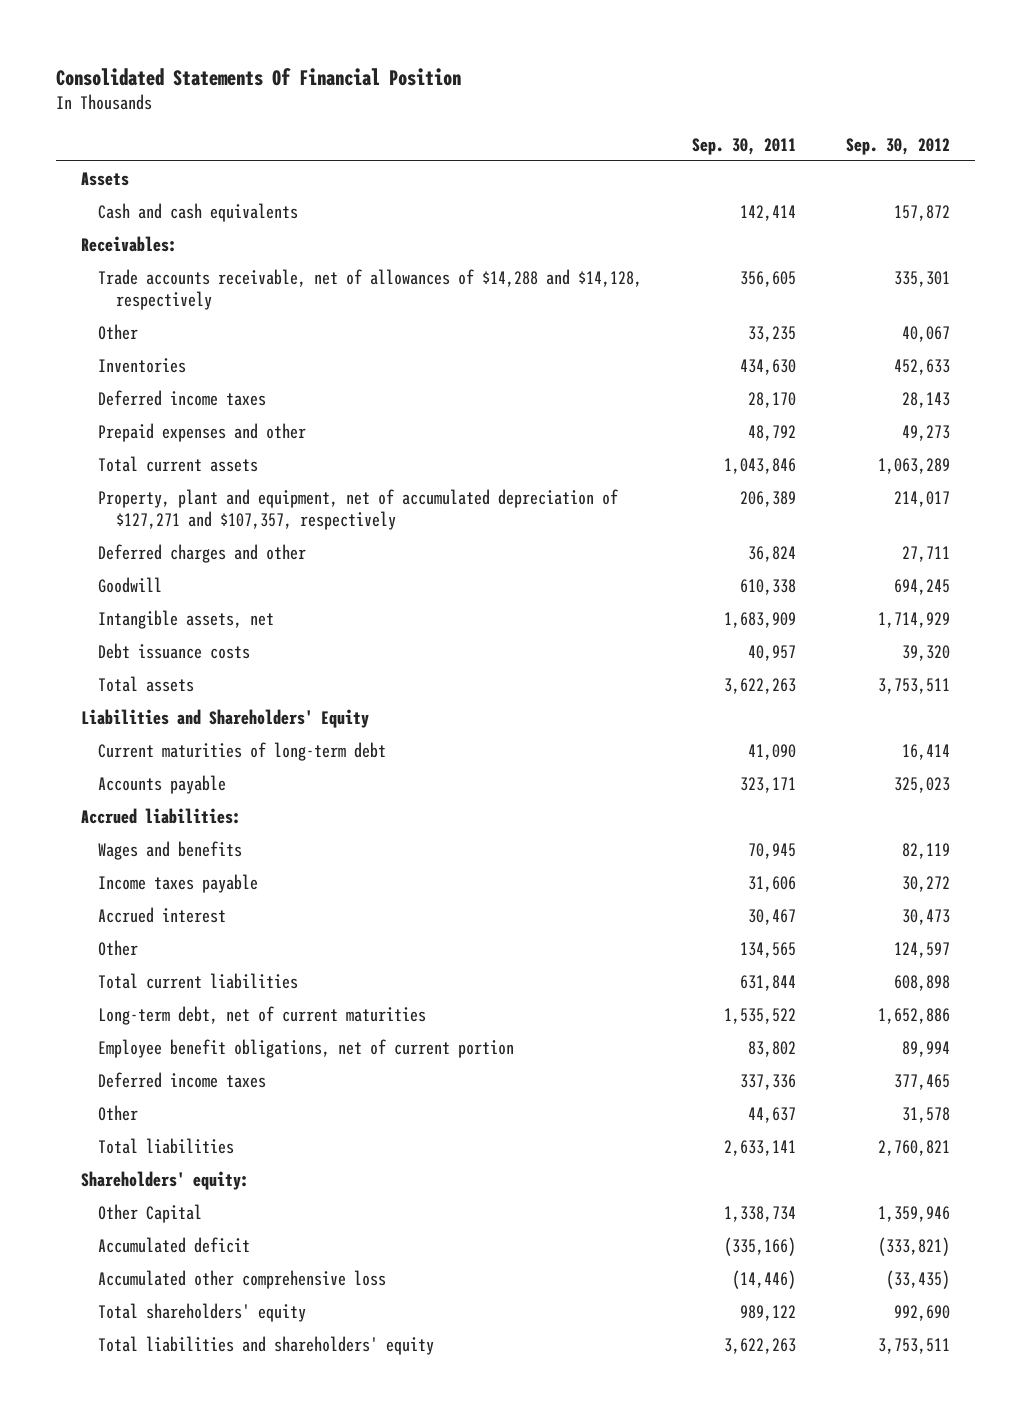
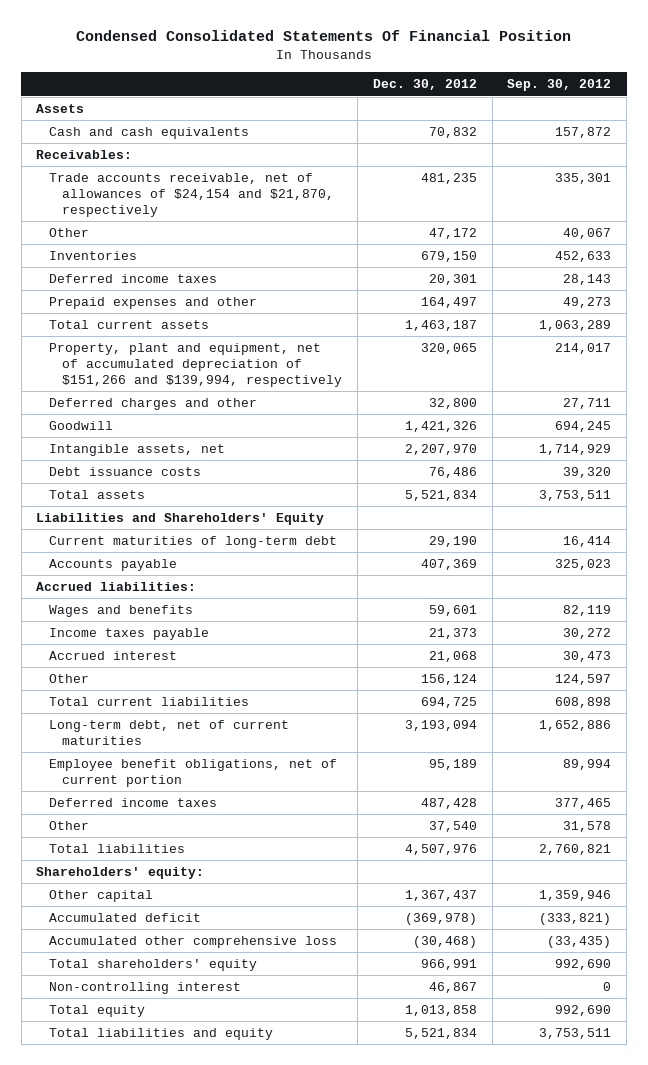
- Consolidated Statements Of Financial Position
+ Condensed Consolidated Statements Of Financial Position
- | Sep. 30, 2011 | Sep. 30, 2012
+ | Dec. 30, 2012 | Sep. 30, 2012
- Trade accounts receivable, net of allowances of $14,288 and $14,128, respectively | 356,605 | 335,301
+ Trade accounts receivable, net of allowances of $24,154 and $21,870, respectively | 481,235 | 335,301
- Property, plant and equipment, net of accumulated depreciation of $127,271 and $107,357, respectively | 206,389 | 214,017
+ Property, plant and equipment, net of accumulated depreciation of $151,266 and $139,994, respectively | 320,065 | 214,017
- Other Capital | 1,338,734 | 1,359,946
+ Other capital | 1,367,437 | 1,359,946
- Total liabilities and shareholders' equity | 3,622,263 | 3,753,511
+ Non-controlling interest | 46,867 | 0
+ Total equity | 1,013,858 | 992,690
+ Total liabilities and equity | 5,521,834 | 3,753,511

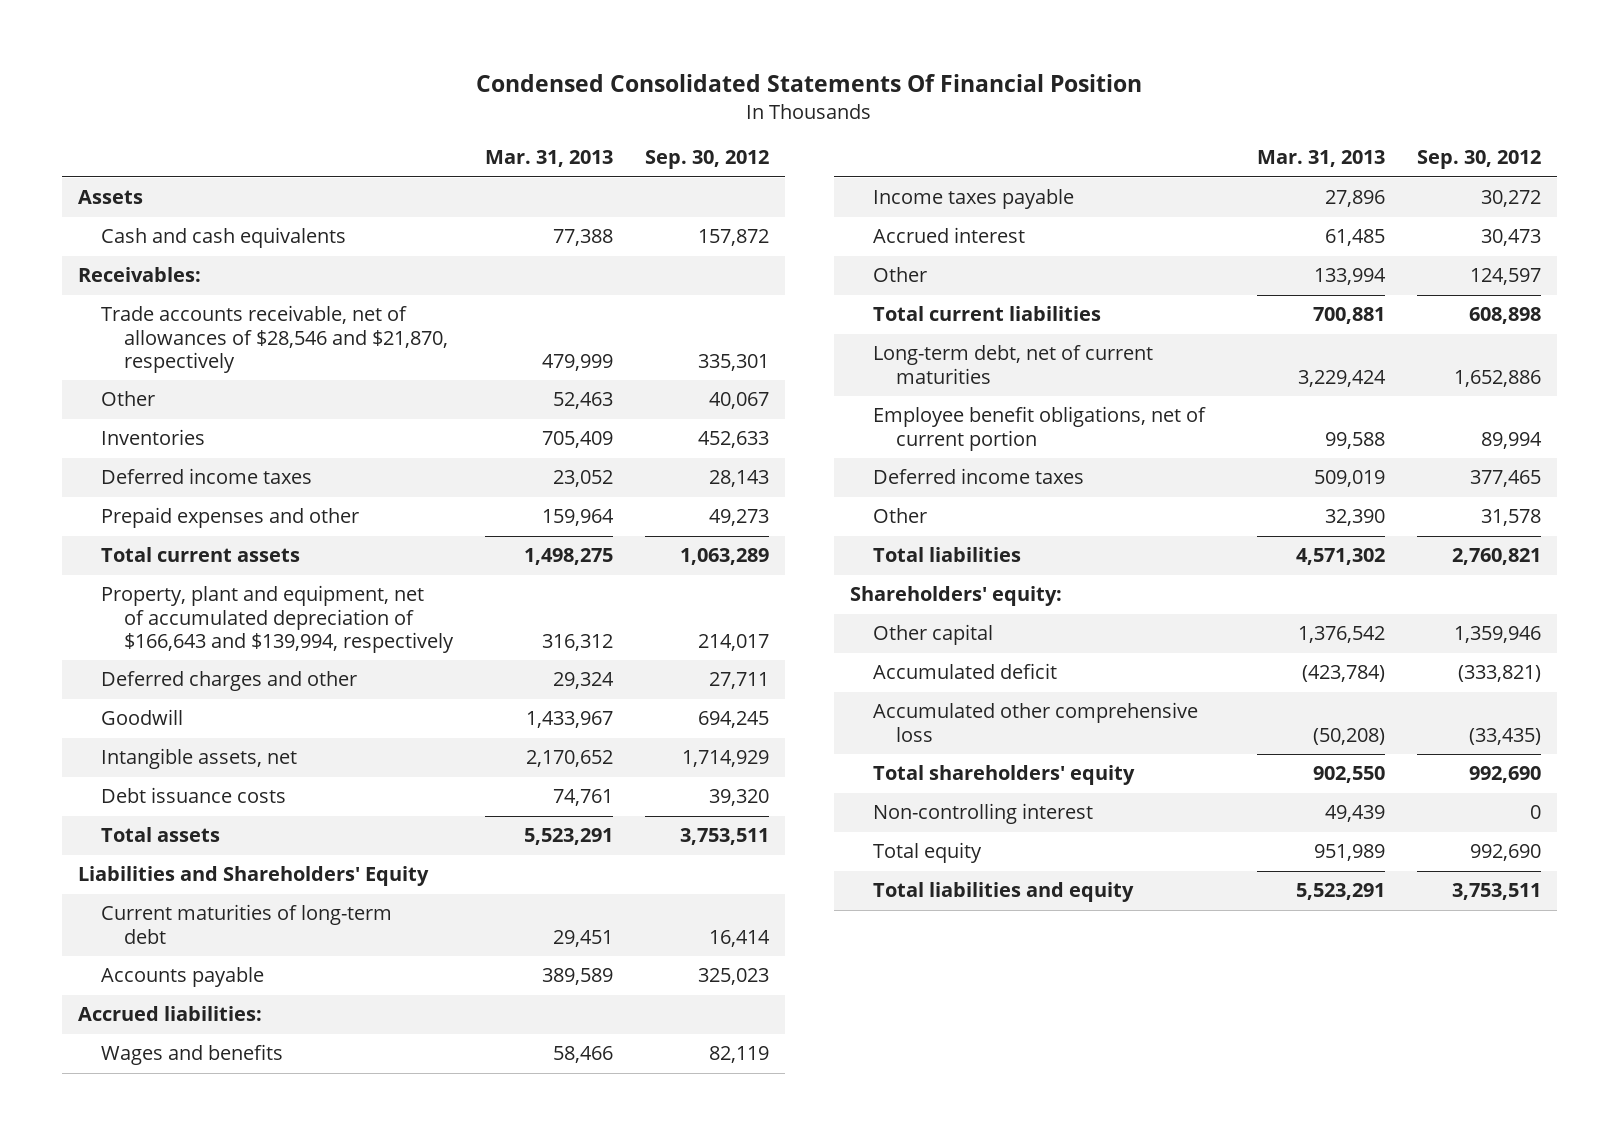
- | Dec. 30, 2012 | Sep. 30, 2012
+ | Mar. 31, 2013 | Sep. 30, 2012
- Trade accounts receivable, net of allowances of $24,154 and $21,870, respectively | 481,235 | 335,301
+ Trade accounts receivable, net of allowances of $28,546 and $21,870, respectively | 479,999 | 335,301
- Property, plant and equipment, net of accumulated depreciation of $151,266 and $139,994, respectively | 320,065 | 214,017
+ Property, plant and equipment, net of accumulated depreciation of $166,643 and $139,994, respectively | 316,312 | 214,017

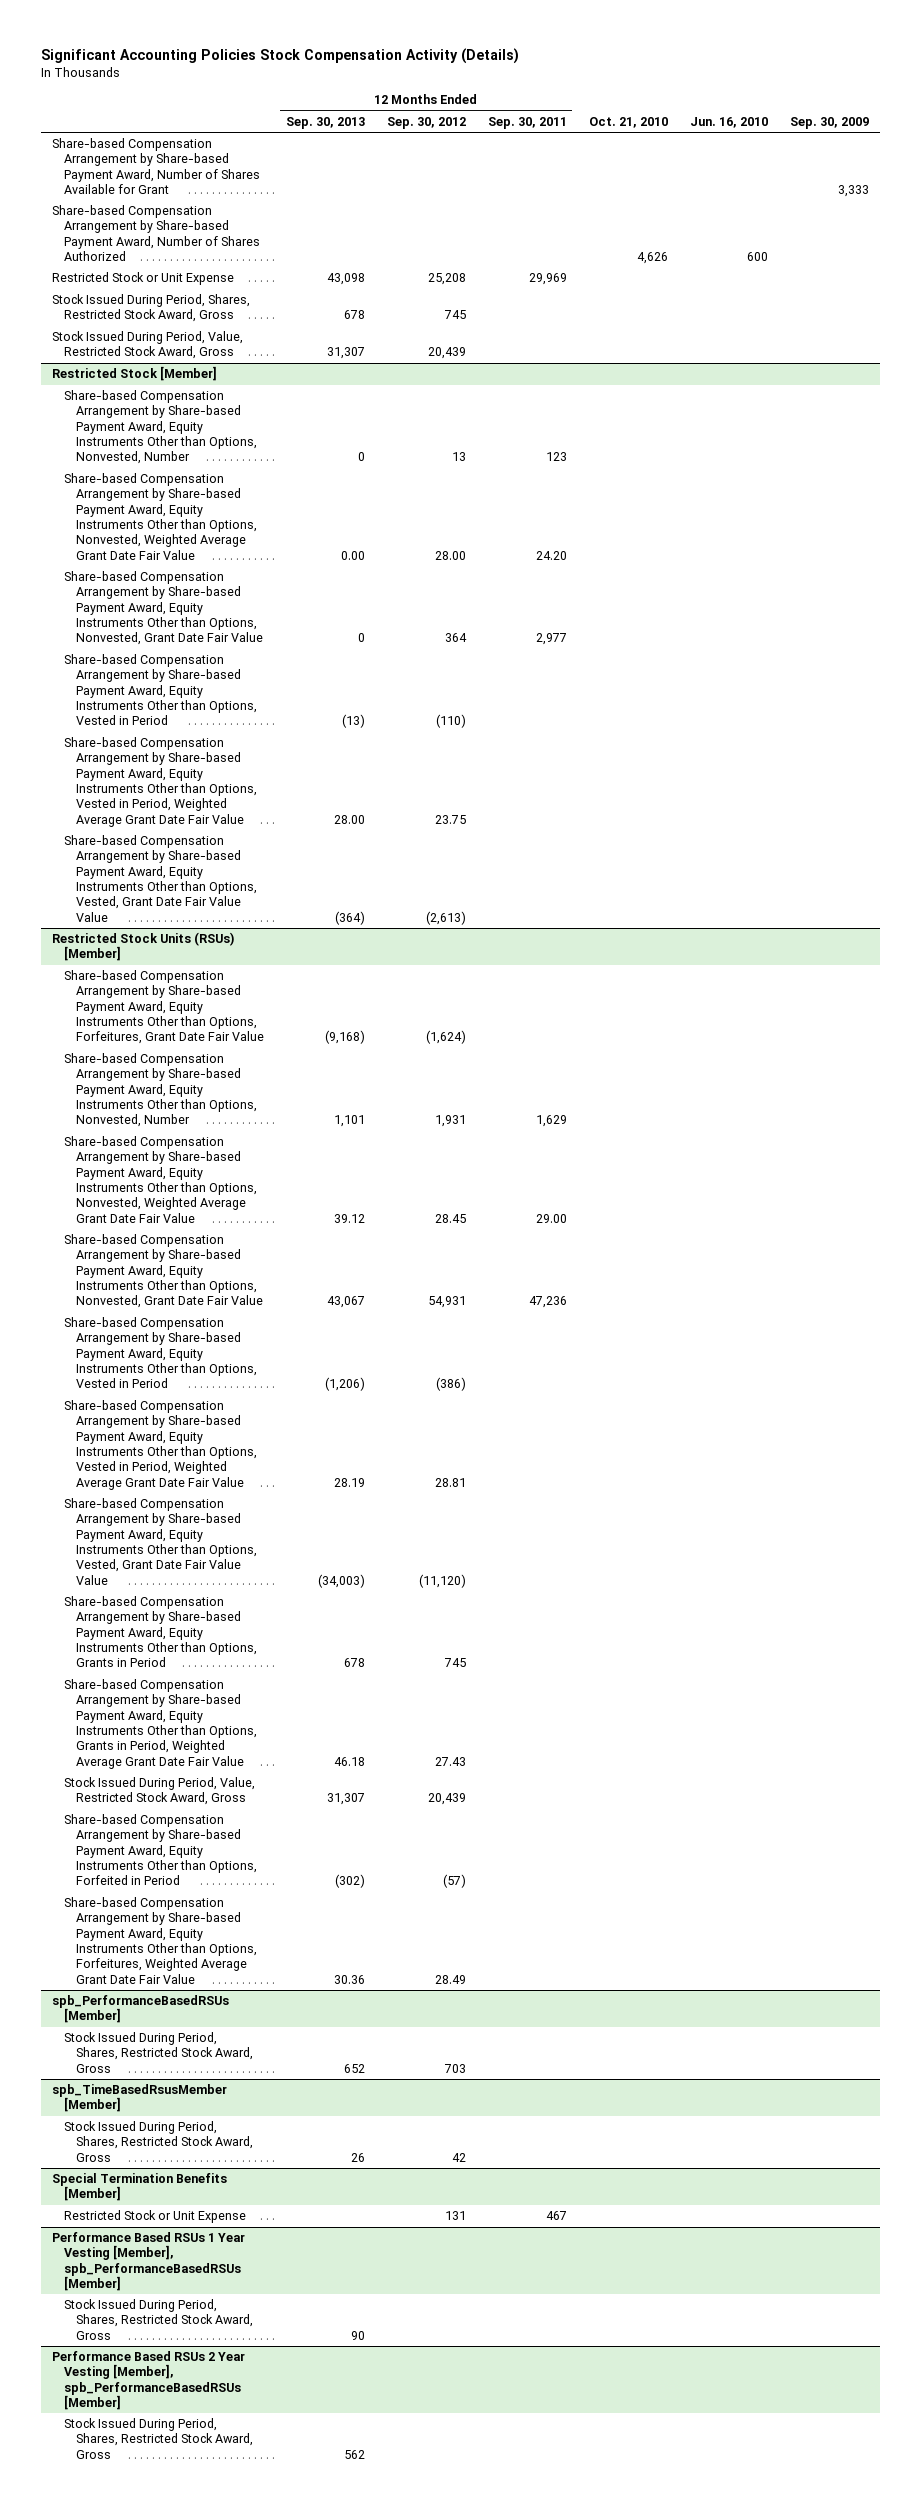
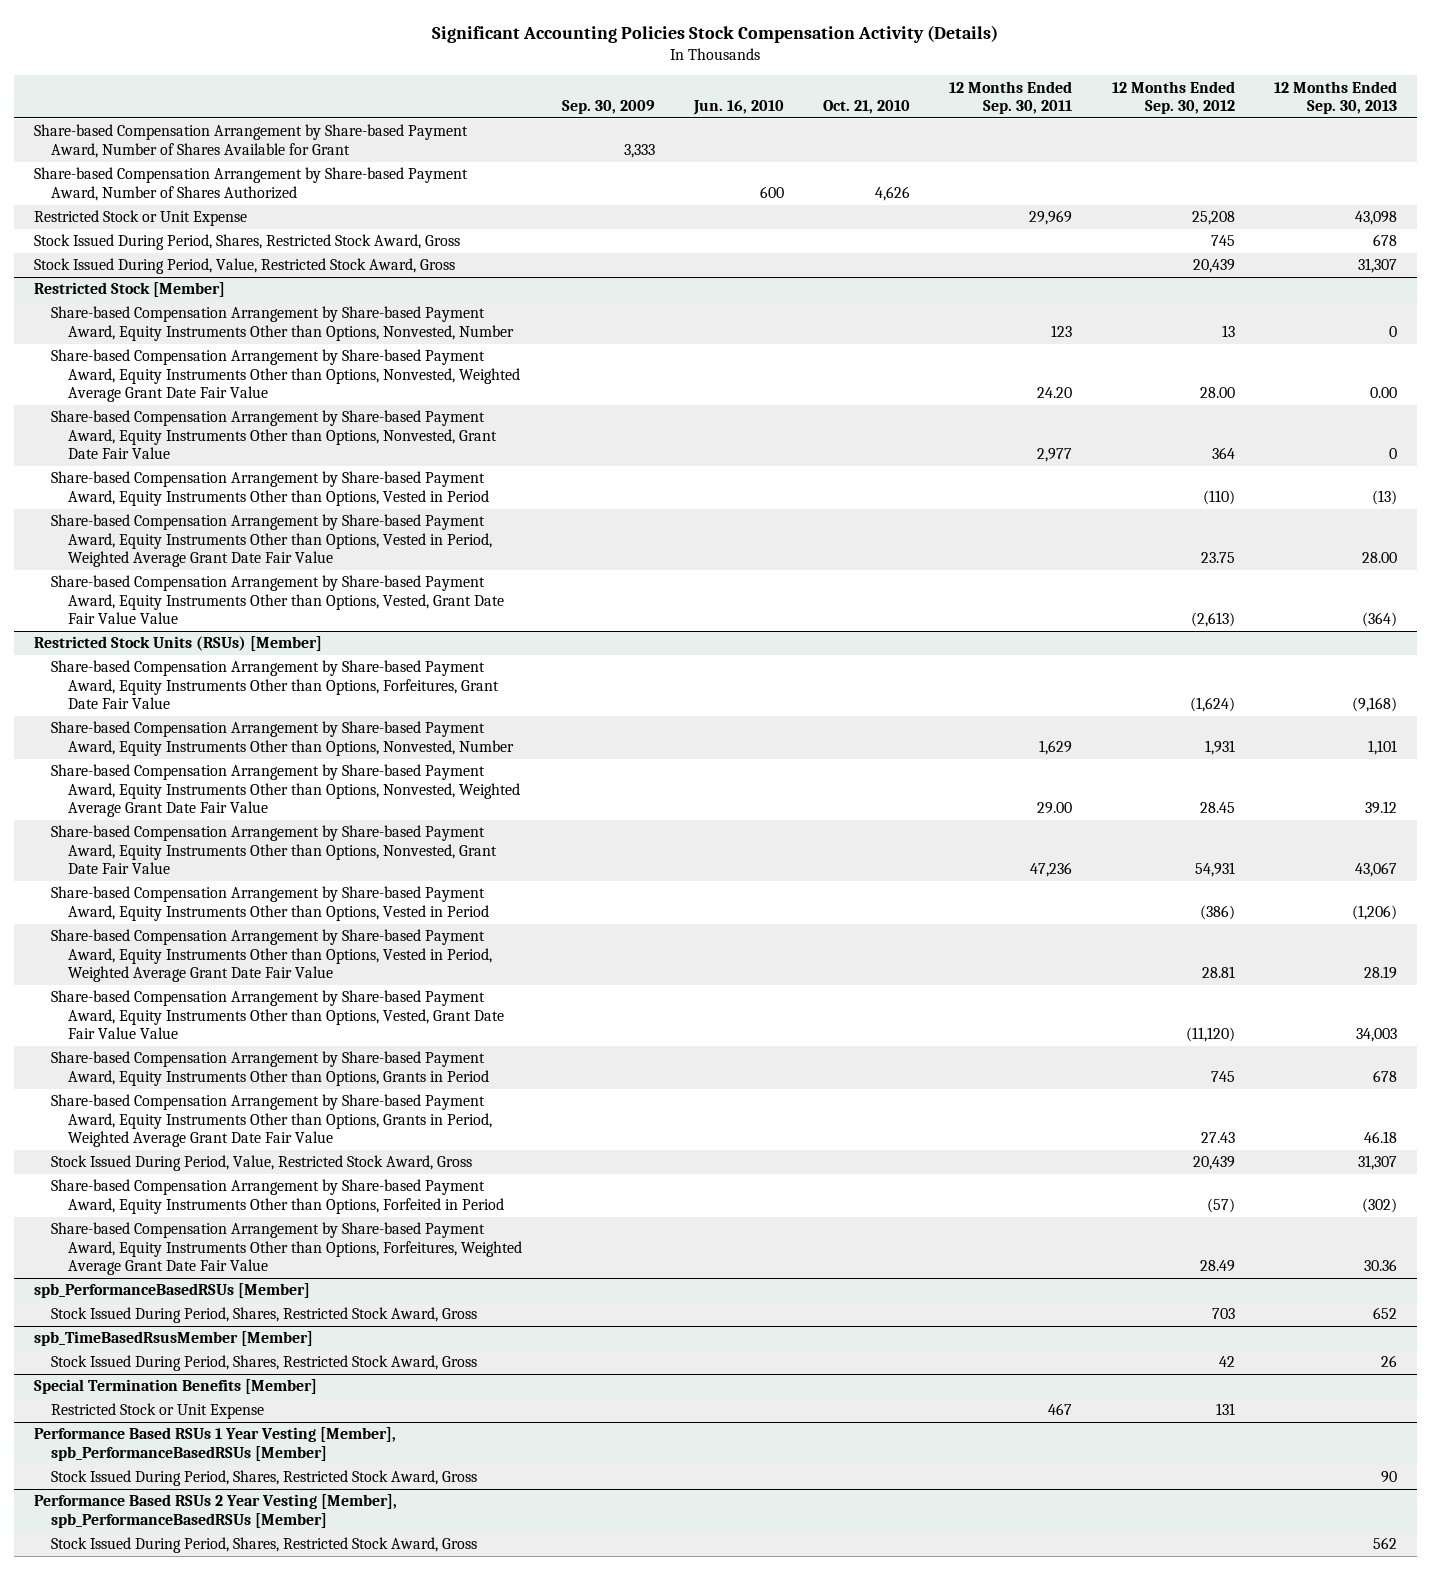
- | 12 Months Ended Sep. 30, 2013 | 12 Months Ended Sep. 30, 2012 | 12 Months Ended Sep. 30, 2011 | Oct. 21, 2010 | Jun. 16, 2010 | Sep. 30, 2009
+ | Sep. 30, 2009 | Jun. 16, 2010 | Oct. 21, 2010 | 12 Months Ended Sep. 30, 2011 | 12 Months Ended Sep. 30, 2012 | 12 Months Ended Sep. 30, 2013
@ Restricted Stock Units (RSUs) [Member]
- Share-based Compensation Arrangement by Share-based Payment Award, Equity Instruments Other than Options, Vested, Grant Date Fair Value Value | (34,003) | (11,120) | | | |
+ Share-based Compensation Arrangement by Share-based Payment Award, Equity Instruments Other than Options, Vested, Grant Date Fair Value Value | | | | | (11,120) | 34,003

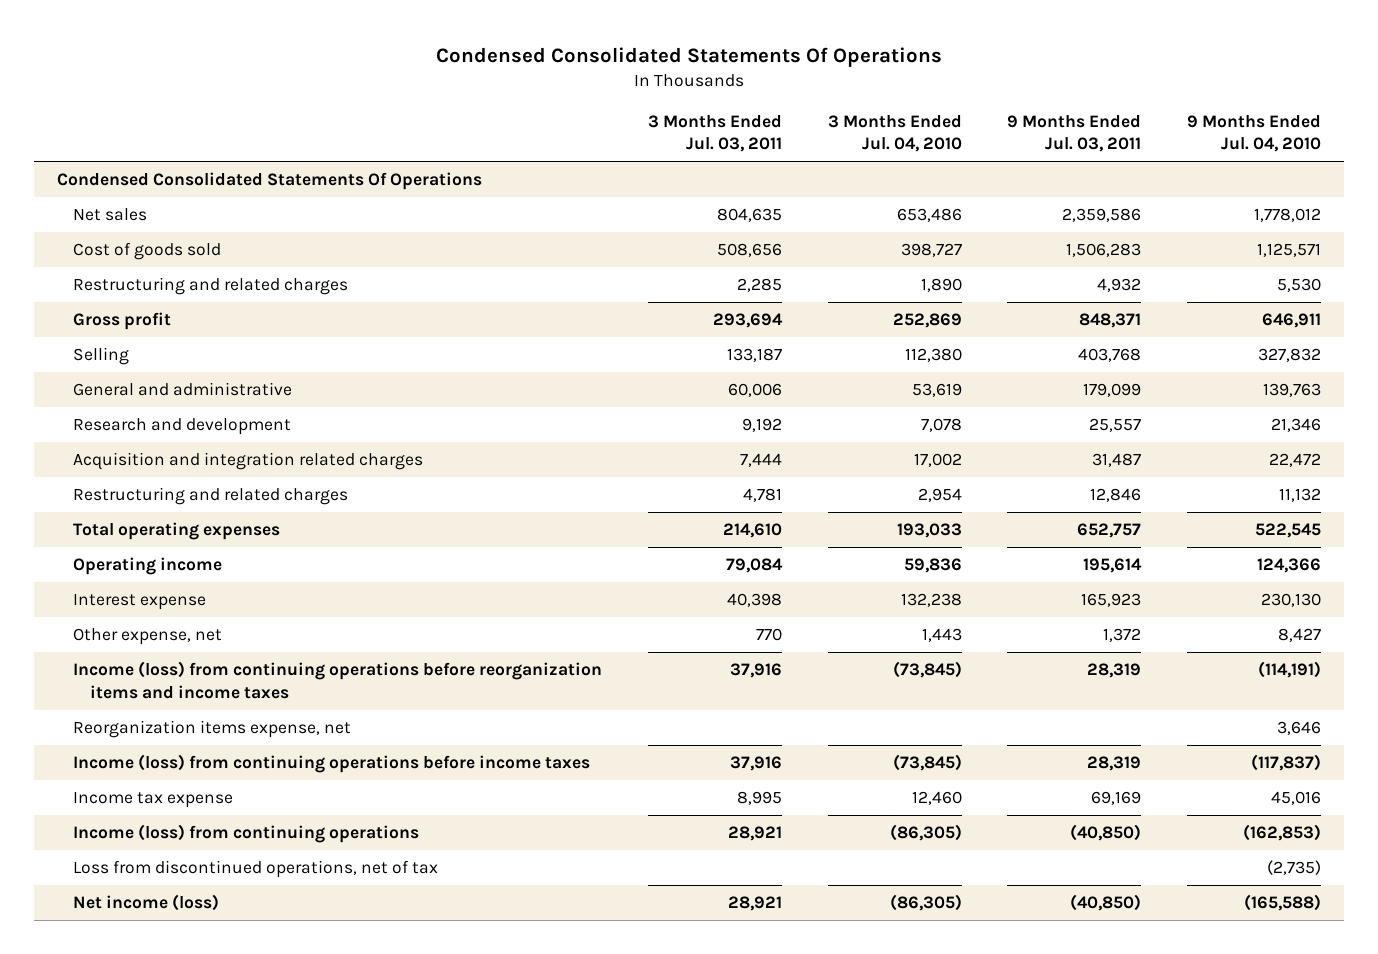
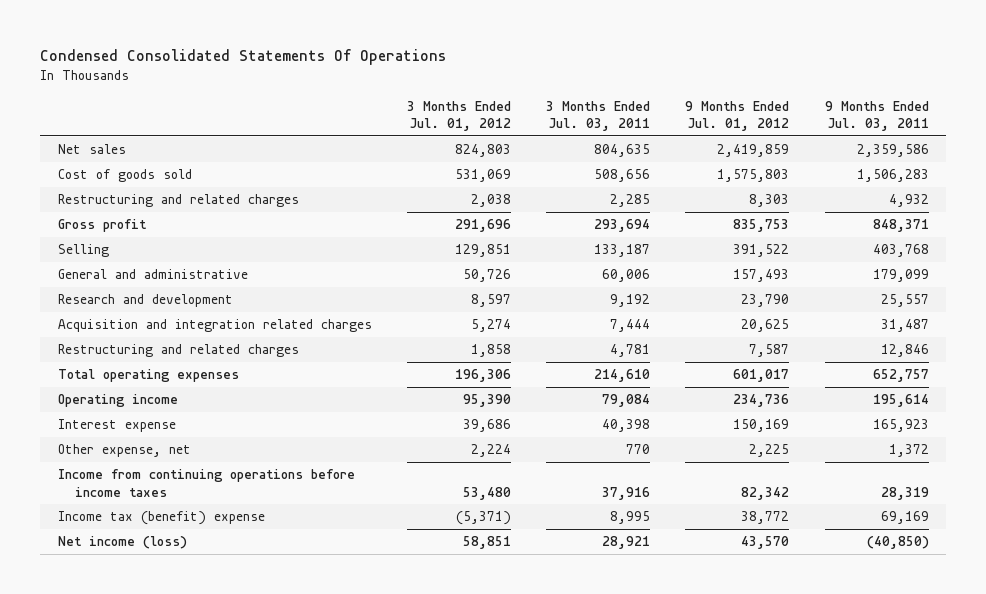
- | 3 Months Ended Jul. 03, 2011 | 3 Months Ended Jul. 04, 2010 | 9 Months Ended Jul. 03, 2011 | 9 Months Ended Jul. 04, 2010
+ | 3 Months Ended Jul. 01, 2012 | 3 Months Ended Jul. 03, 2011 | 9 Months Ended Jul. 01, 2012 | 9 Months Ended Jul. 03, 2011
- Condensed Consolidated Statements Of Operations
- Income (loss) from continuing operations before reorganization items and income taxes | 37,916 | (73,845) | 28,319 | (114,191)
- Reorganization items expense, net | | | | 3,646
- Income (loss) from continuing operations before income taxes | 37,916 | (73,845) | 28,319 | (117,837)
- Income tax expense | 8,995 | 12,460 | 69,169 | 45,016
- Income (loss) from continuing operations | 28,921 | (86,305) | (40,850) | (162,853)
- Loss from discontinued operations, net of tax | | | | (2,735)
+ Income from continuing operations before income taxes | 53,480 | 37,916 | 82,342 | 28,319
+ Income tax (benefit) expense | (5,371) | 8,995 | 38,772 | 69,169

